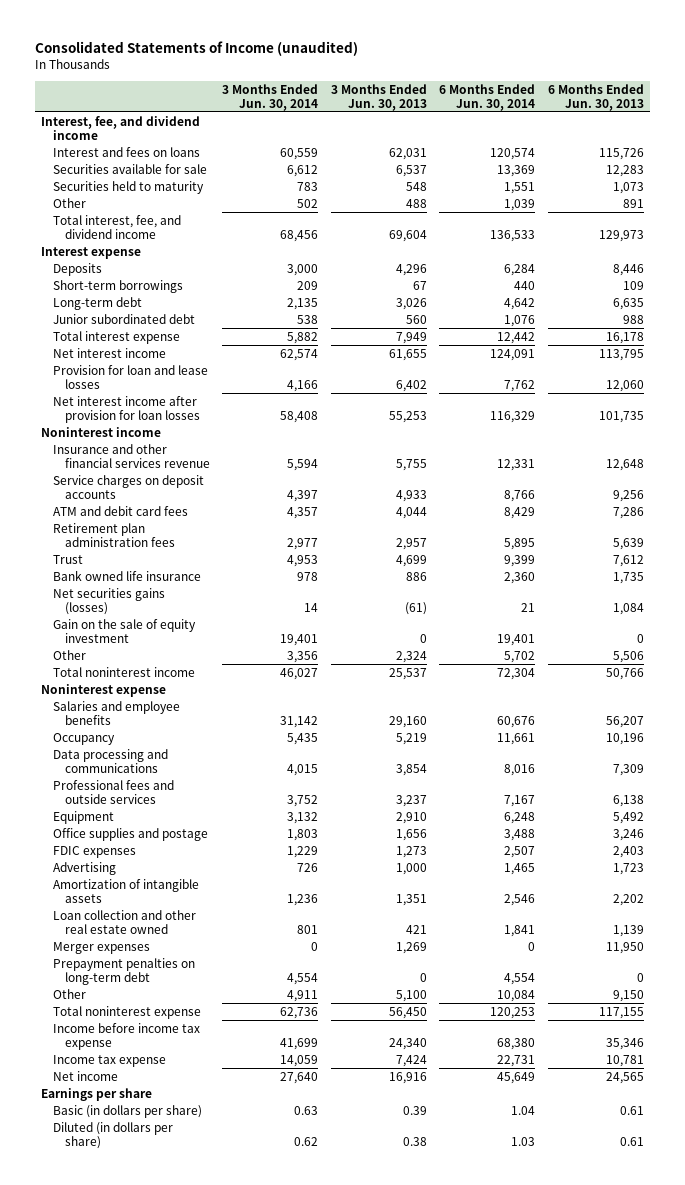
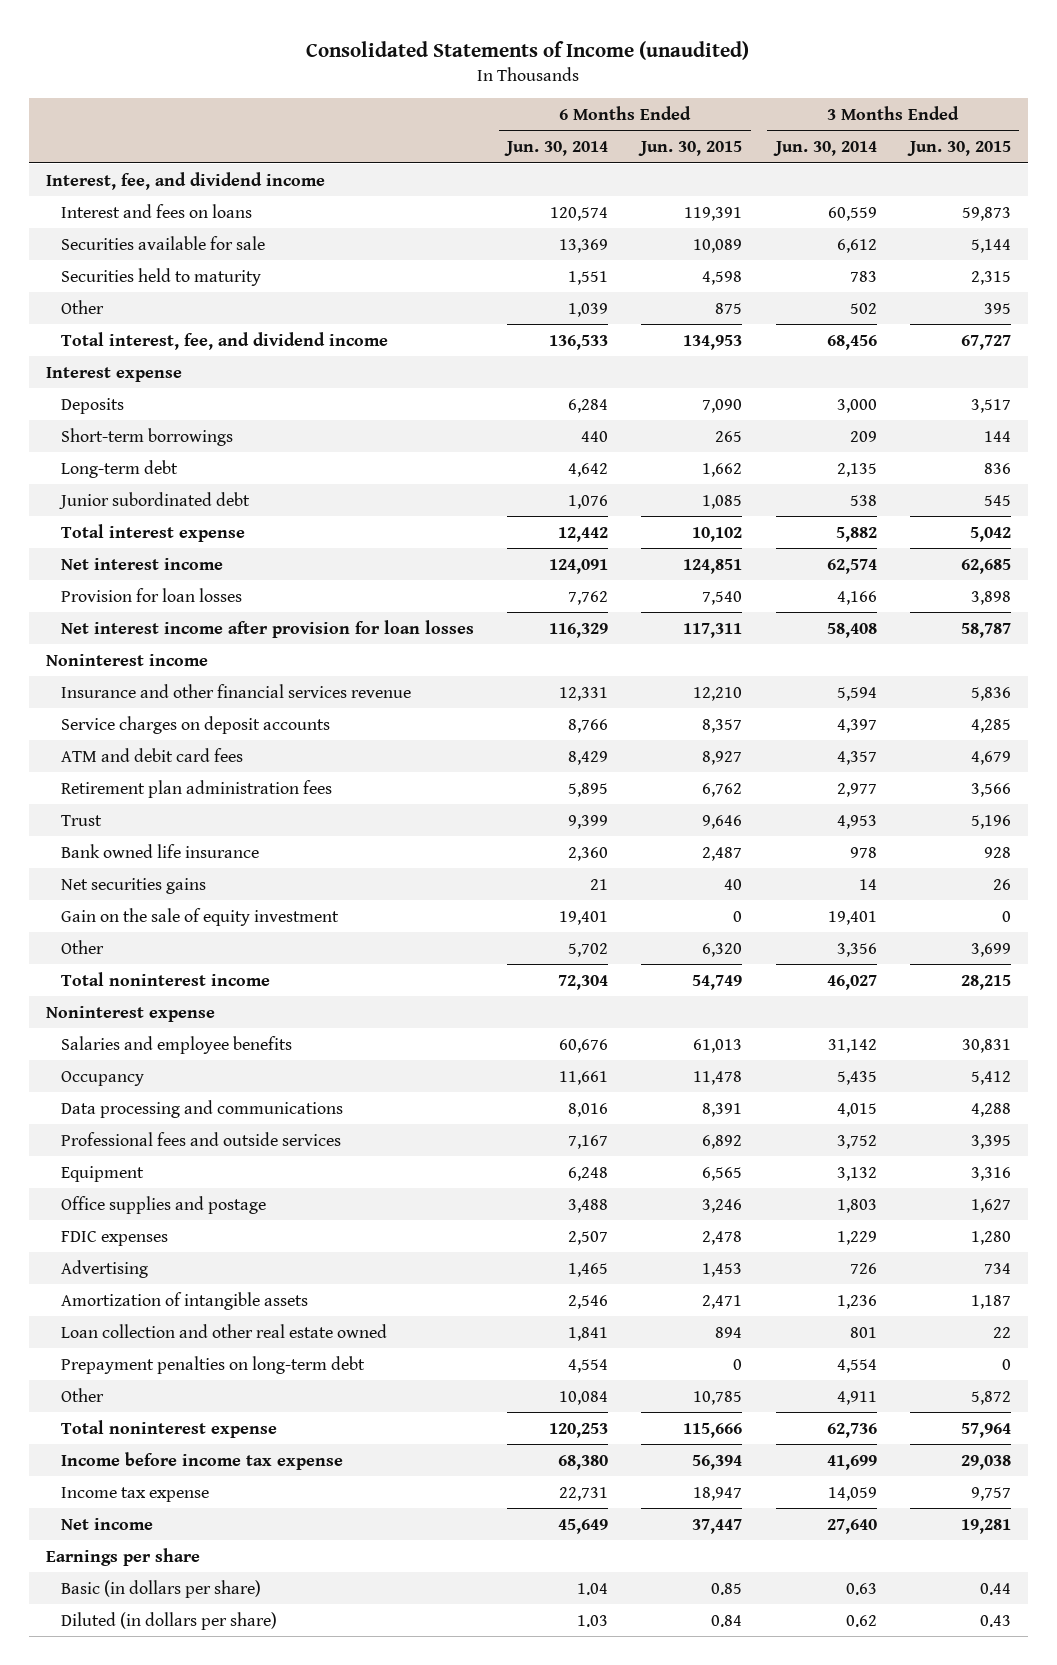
- | 3 Months Ended Jun. 30, 2014 | 3 Months Ended Jun. 30, 2013 | 6 Months Ended Jun. 30, 2014 | 6 Months Ended Jun. 30, 2013
+ | 6 Months Ended Jun. 30, 2014 | 6 Months Ended Jun. 30, 2015 | 3 Months Ended Jun. 30, 2014 | 3 Months Ended Jun. 30, 2015
- Provision for loan and lease losses | 4,166 | 6,402 | 7,762 | 12,060
+ Provision for loan losses | 7,762 | 7,540 | 4,166 | 3,898
- Net securities gains (losses) | 14 | (61) | 21 | 1,084
+ Net securities gains | 21 | 40 | 14 | 26
- Merger expenses | 0 | 1,269 | 0 | 11,950

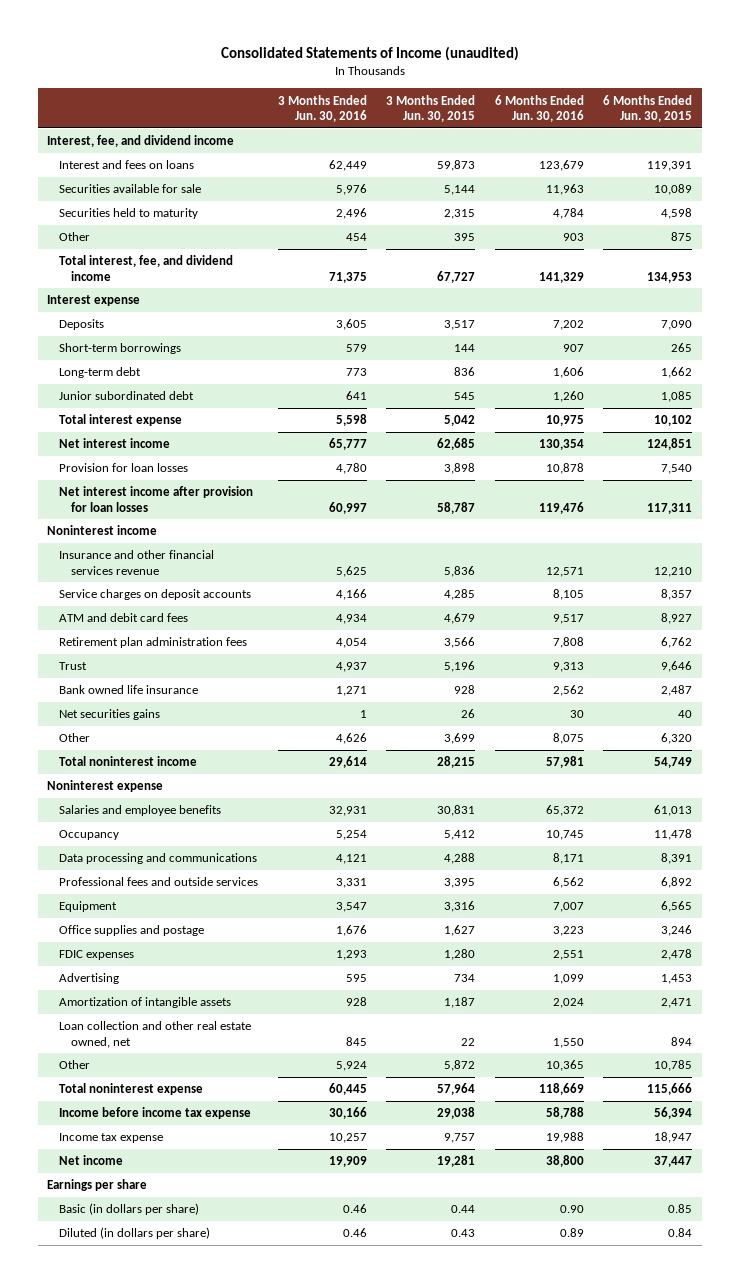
- | 6 Months Ended Jun. 30, 2014 | 6 Months Ended Jun. 30, 2015 | 3 Months Ended Jun. 30, 2014 | 3 Months Ended Jun. 30, 2015
+ | 3 Months Ended Jun. 30, 2016 | 3 Months Ended Jun. 30, 2015 | 6 Months Ended Jun. 30, 2016 | 6 Months Ended Jun. 30, 2015
- Gain on the sale of equity investment | 19,401 | 0 | 19,401 | 0
- Loan collection and other real estate owned | 1,841 | 894 | 801 | 22
- Prepayment penalties on long-term debt | 4,554 | 0 | 4,554 | 0
+ Loan collection and other real estate owned, net | 845 | 22 | 1,550 | 894

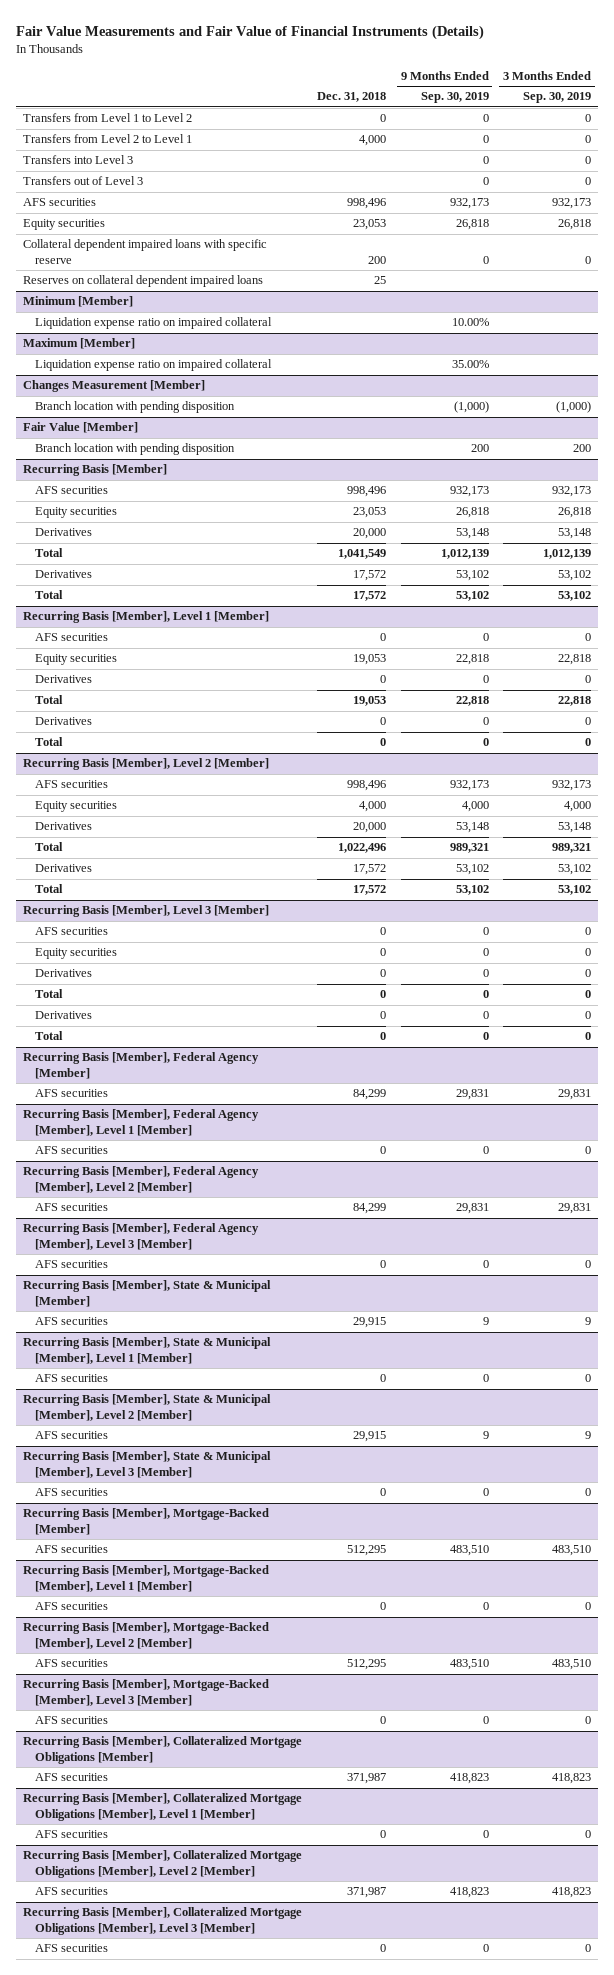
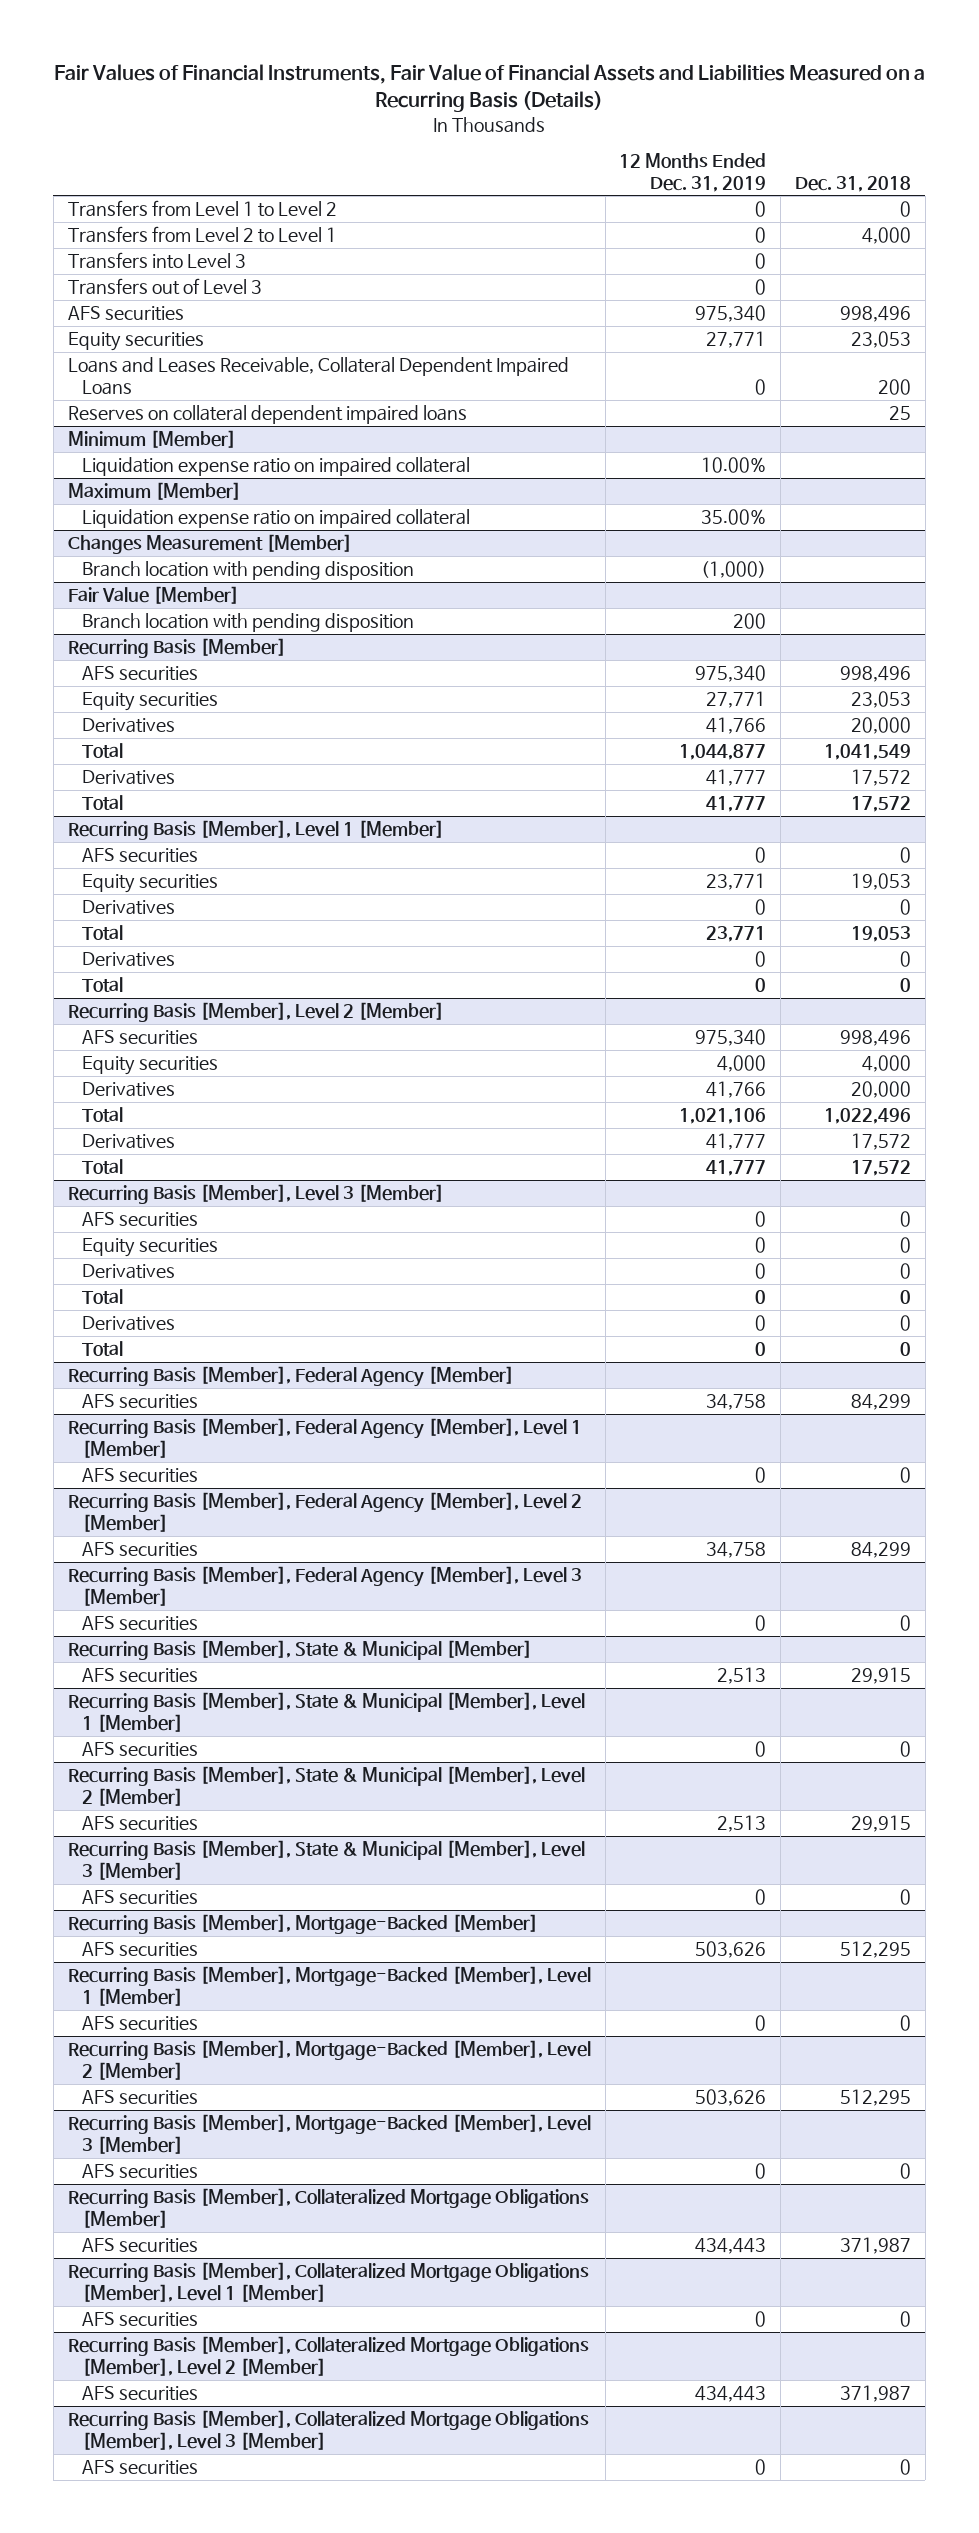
- Fair Value Measurements and Fair Value of Financial Instruments (Details)
+ Fair Values of Financial Instruments, Fair Value of Financial Assets and Liabilities Measured on a Recurring Basis (Details)
- | Dec. 31, 2018 | 9 Months Ended Sep. 30, 2019 | 3 Months Ended Sep. 30, 2019
+ | 12 Months Ended Dec. 31, 2019 | Dec. 31, 2018
- Collateral dependent impaired loans with specific reserve | 200 | 0 | 0
+ Loans and Leases Receivable, Collateral Dependent Impaired Loans | 0 | 200

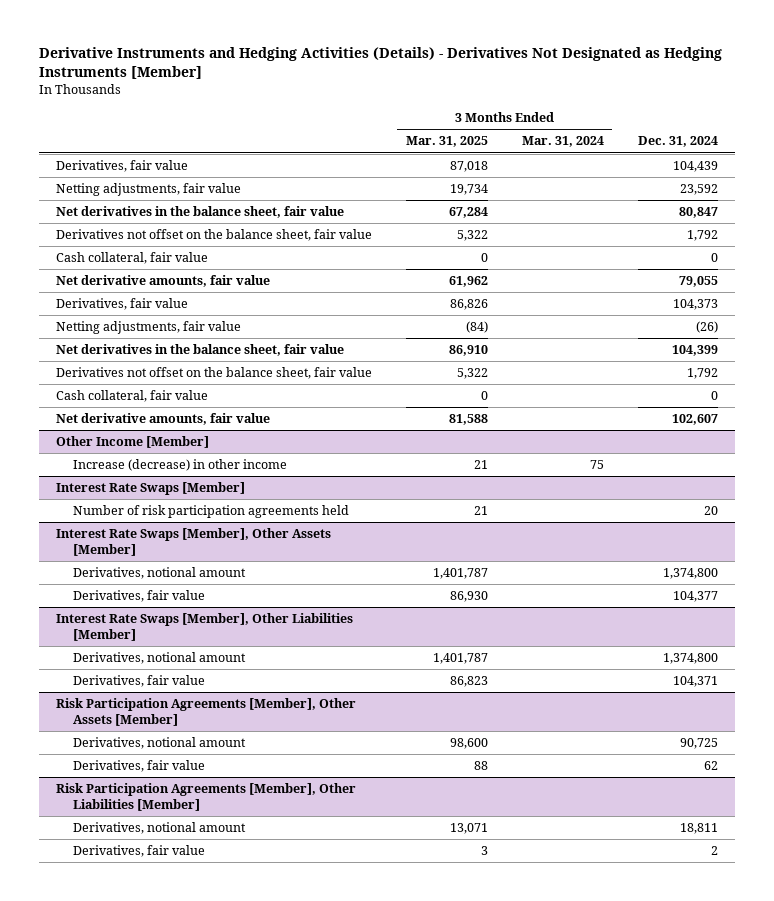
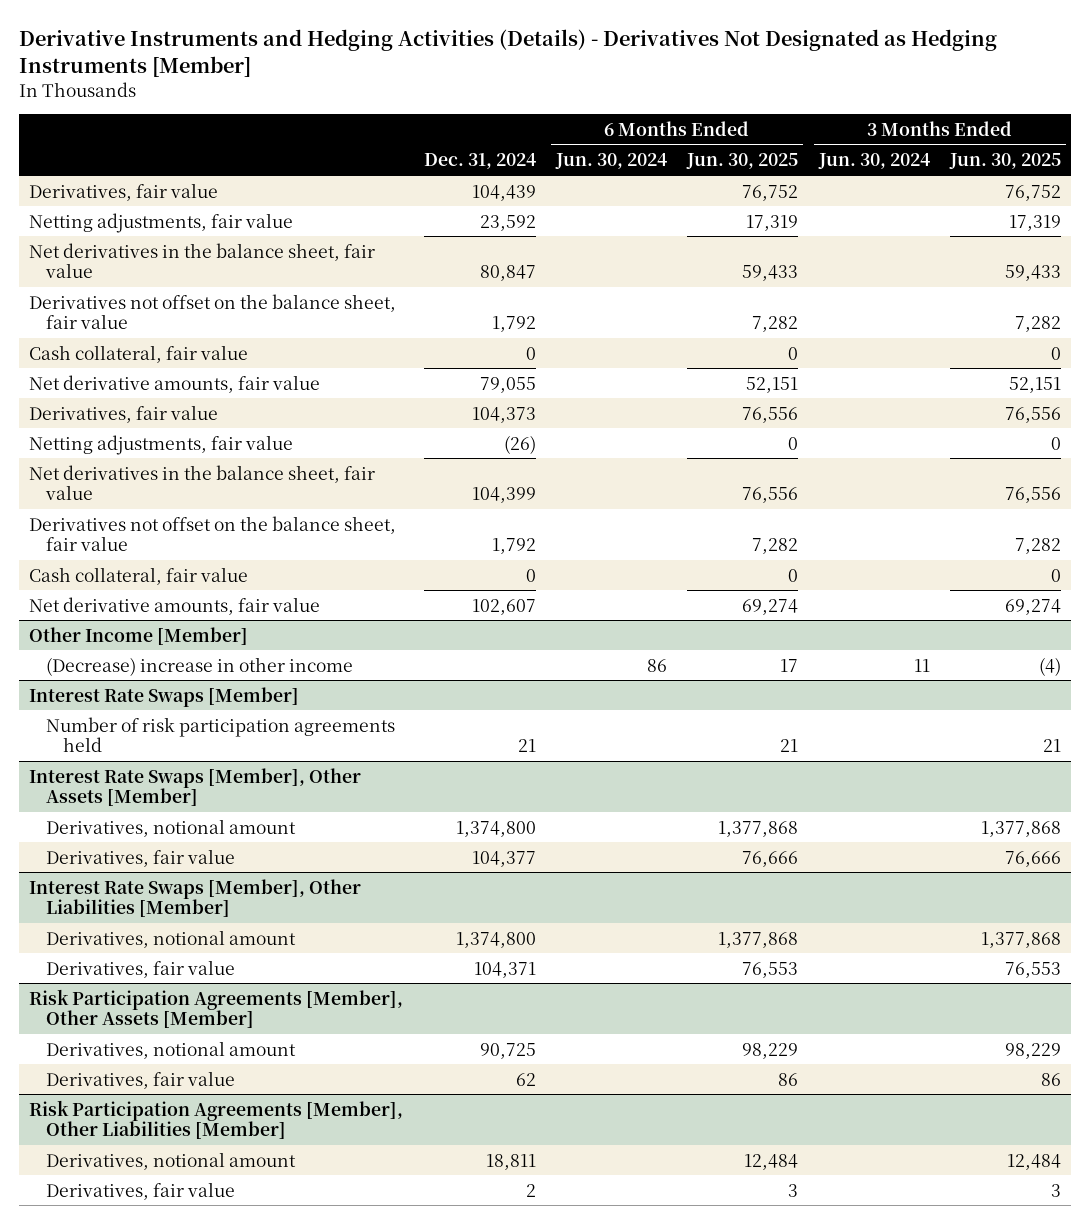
- | 3 Months Ended Mar. 31, 2025 | 3 Months Ended Mar. 31, 2024 | Dec. 31, 2024
+ | Dec. 31, 2024 | 6 Months Ended Jun. 30, 2024 | 6 Months Ended Jun. 30, 2025 | 3 Months Ended Jun. 30, 2024 | 3 Months Ended Jun. 30, 2025
@ Other Income [Member]
- Increase (decrease) in other income | 21 | 75 |
+ (Decrease) increase in other income | | 86 | 17 | 11 | (4)
@ Interest Rate Swaps [Member]
- Number of risk participation agreements held | 21 | | 20
+ Number of risk participation agreements held | 21 | | 21 | | 21

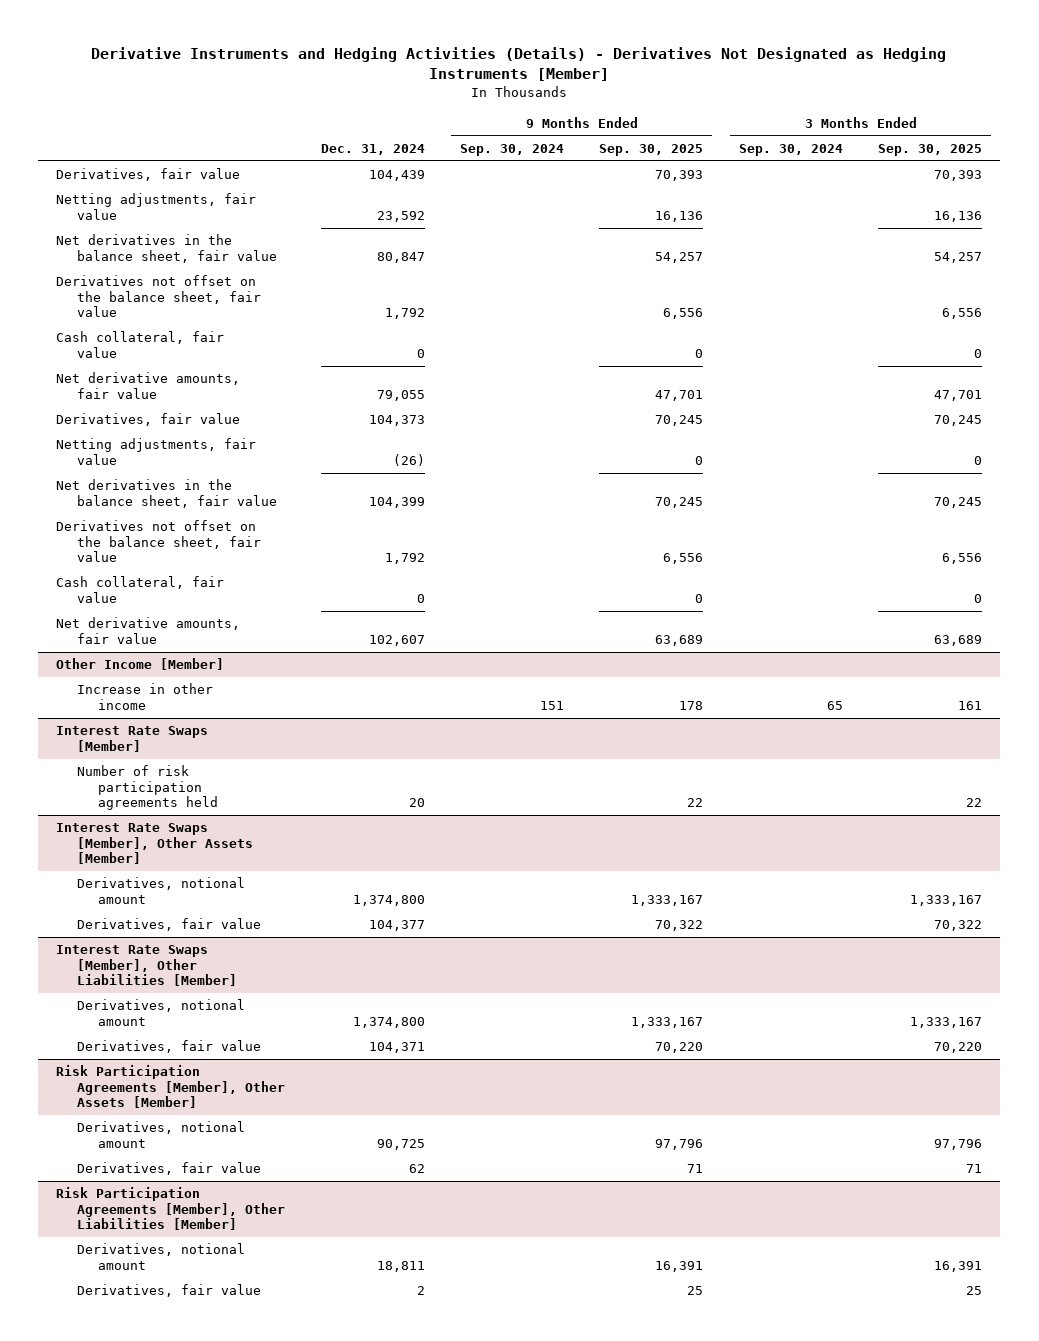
- | Dec. 31, 2024 | 6 Months Ended Jun. 30, 2024 | 6 Months Ended Jun. 30, 2025 | 3 Months Ended Jun. 30, 2024 | 3 Months Ended Jun. 30, 2025
+ | Dec. 31, 2024 | 9 Months Ended Sep. 30, 2024 | 9 Months Ended Sep. 30, 2025 | 3 Months Ended Sep. 30, 2024 | 3 Months Ended Sep. 30, 2025
@ Other Income [Member]
- (Decrease) increase in other income | | 86 | 17 | 11 | (4)
+ Increase in other income | | 151 | 178 | 65 | 161
@ Interest Rate Swaps [Member]
- Number of risk participation agreements held | 21 | | 21 | | 21
+ Number of risk participation agreements held | 20 | | 22 | | 22

